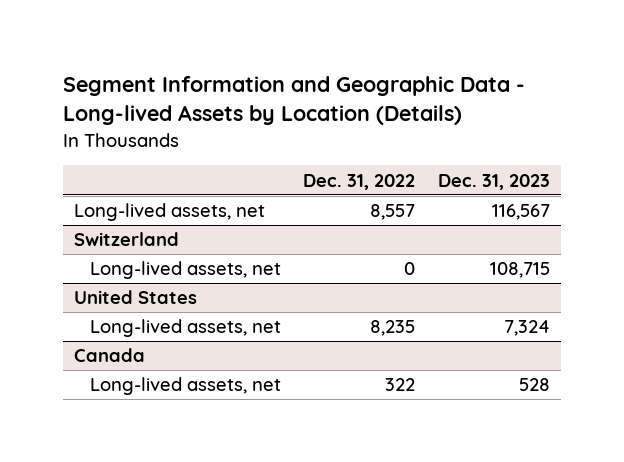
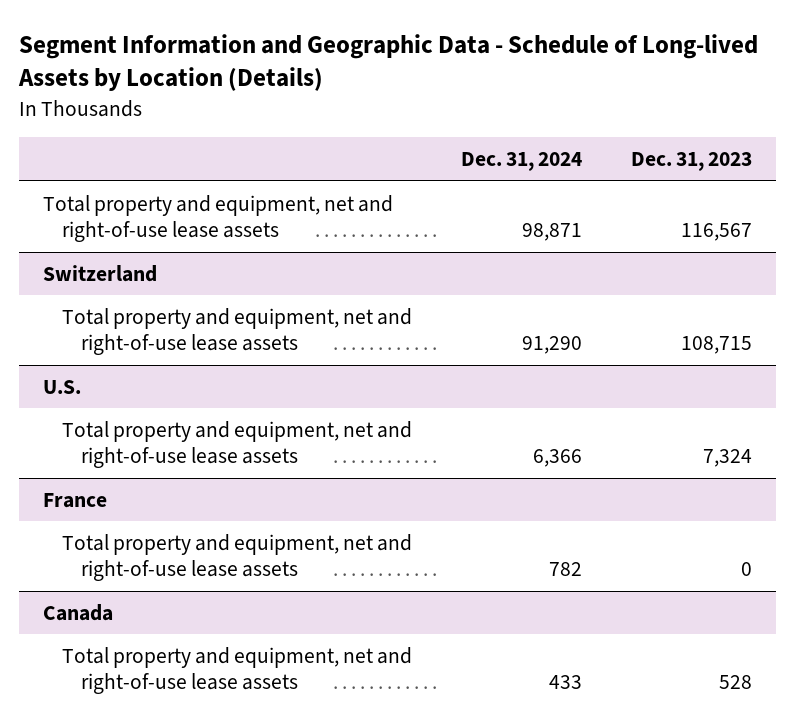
- Segment Information and Geographic Data - Long-lived Assets by Location (Details)
+ Segment Information and Geographic Data - Schedule of Long-lived Assets by Location (Details)
- | Dec. 31, 2022 | Dec. 31, 2023
+ | Dec. 31, 2024 | Dec. 31, 2023
- Long-lived assets, net | 8,557 | 116,567
+ Total property and equipment, net and right-of-use lease assets | 98,871 | 116,567
@ Switzerland
- Long-lived assets, net | 0 | 108,715
- United States
- Long-lived assets, net | 8,235 | 7,324
@ Switzerland
+ Total property and equipment, net and right-of-use lease assets | 91,290 | 108,715
+ U.S.
+ Total property and equipment, net and right-of-use lease assets | 6,366 | 7,324
+ France
+ Total property and equipment, net and right-of-use lease assets | 782 | 0
@ Canada
- Long-lived assets, net | 322 | 528
+ Total property and equipment, net and right-of-use lease assets | 433 | 528

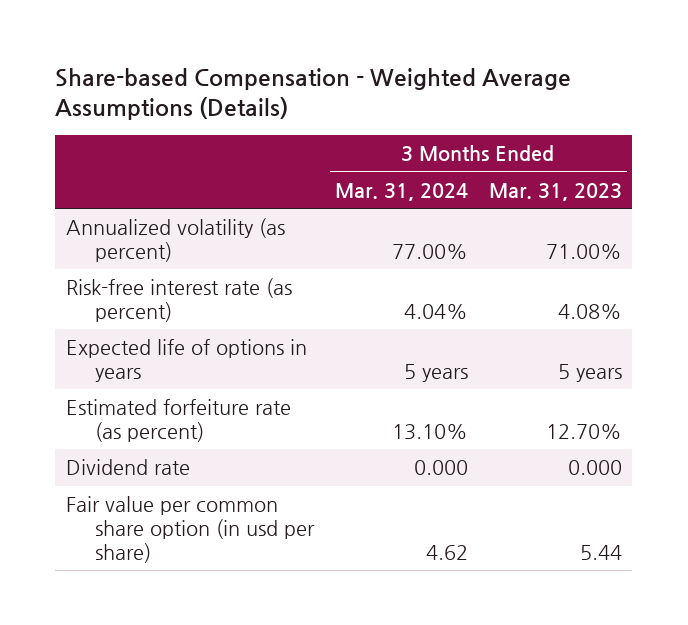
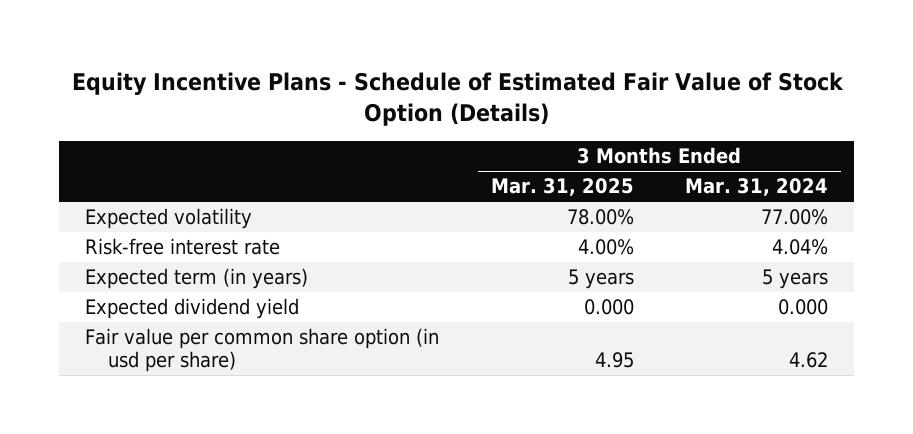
- Share-based Compensation - Weighted Average Assumptions (Details)
+ Equity Incentive Plans - Schedule of Estimated Fair Value of Stock Option (Details)
- | 3 Months Ended Mar. 31, 2024 | 3 Months Ended Mar. 31, 2023
+ | 3 Months Ended Mar. 31, 2025 | 3 Months Ended Mar. 31, 2024
- Annualized volatility (as percent) | 77.00% | 71.00%
- Risk-free interest rate (as percent) | 4.04% | 4.08%
- Expected life of options in years | 5 years | 5 years
- Estimated forfeiture rate (as percent) | 13.10% | 12.70%
- Dividend rate | 0.000 | 0.000
+ Expected volatility | 78.00% | 77.00%
+ Risk-free interest rate | 4.00% | 4.04%
+ Expected term (in years) | 5 years | 5 years
+ Expected dividend yield | 0.000 | 0.000

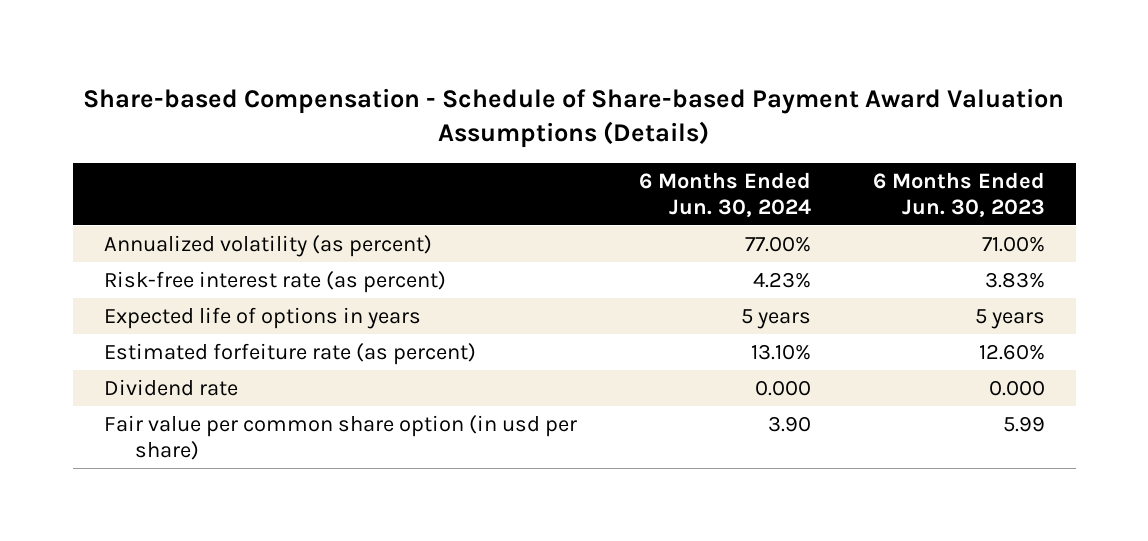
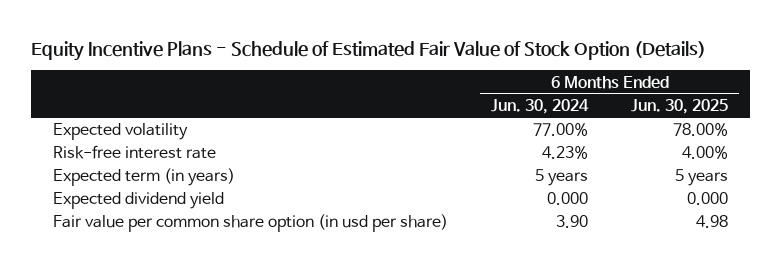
- Share-based Compensation - Schedule of Share-based Payment Award Valuation Assumptions (Details)
+ Equity Incentive Plans - Schedule of Estimated Fair Value of Stock Option (Details)
- | 6 Months Ended Jun. 30, 2024 | 6 Months Ended Jun. 30, 2023
+ | 6 Months Ended Jun. 30, 2024 | 6 Months Ended Jun. 30, 2025
- Annualized volatility (as percent) | 77.00% | 71.00%
- Risk-free interest rate (as percent) | 4.23% | 3.83%
- Expected life of options in years | 5 years | 5 years
- Estimated forfeiture rate (as percent) | 13.10% | 12.60%
- Dividend rate | 0.000 | 0.000
+ Expected volatility | 77.00% | 78.00%
+ Risk-free interest rate | 4.23% | 4.00%
+ Expected term (in years) | 5 years | 5 years
+ Expected dividend yield | 0.000 | 0.000

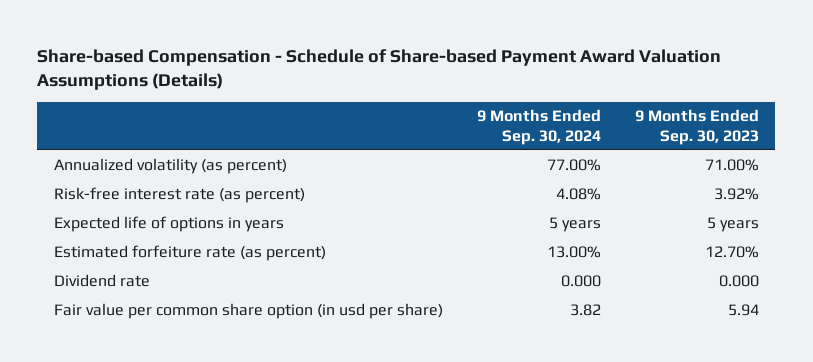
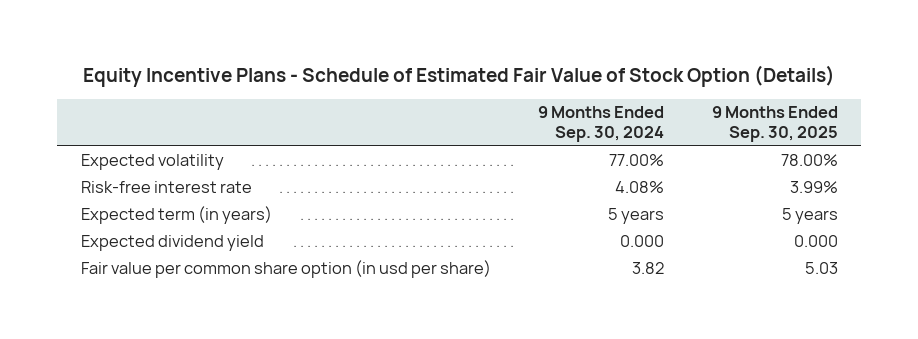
- Share-based Compensation - Schedule of Share-based Payment Award Valuation Assumptions (Details)
+ Equity Incentive Plans - Schedule of Estimated Fair Value of Stock Option (Details)
- | 9 Months Ended Sep. 30, 2024 | 9 Months Ended Sep. 30, 2023
+ | 9 Months Ended Sep. 30, 2024 | 9 Months Ended Sep. 30, 2025
- Annualized volatility (as percent) | 77.00% | 71.00%
- Risk-free interest rate (as percent) | 4.08% | 3.92%
- Expected life of options in years | 5 years | 5 years
- Estimated forfeiture rate (as percent) | 13.00% | 12.70%
- Dividend rate | 0.000 | 0.000
+ Expected volatility | 77.00% | 78.00%
+ Risk-free interest rate | 4.08% | 3.99%
+ Expected term (in years) | 5 years | 5 years
+ Expected dividend yield | 0.000 | 0.000

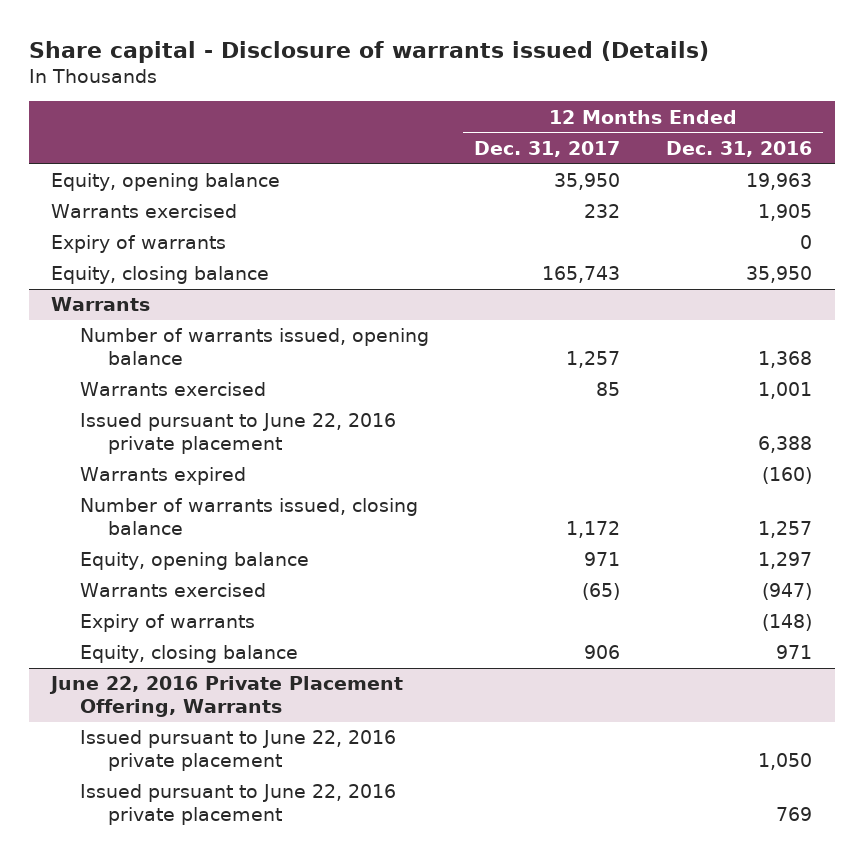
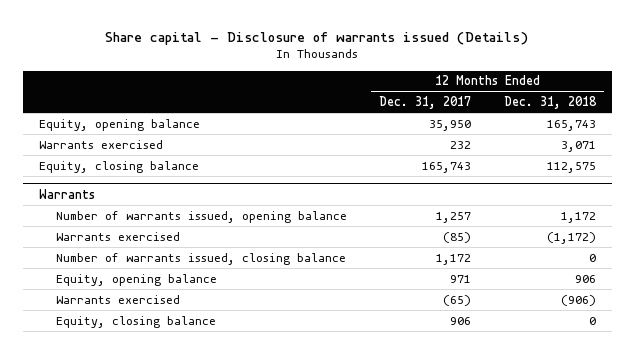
- | 12 Months Ended Dec. 31, 2017 | 12 Months Ended Dec. 31, 2016
+ | 12 Months Ended Dec. 31, 2017 | 12 Months Ended Dec. 31, 2018
- Expiry of warrants | | 0
@ Warrants
- Warrants exercised | 85 | 1,001
- Issued pursuant to June 22, 2016 private placement | | 6,388
- Warrants expired | | (160)
+ Warrants exercised | (85) | (1,172)
- Expiry of warrants | | (148)
- June 22, 2016 Private Placement Offering, Warrants
- Issued pursuant to June 22, 2016 private placement | | 1,050
- Issued pursuant to June 22, 2016 private placement | | 769

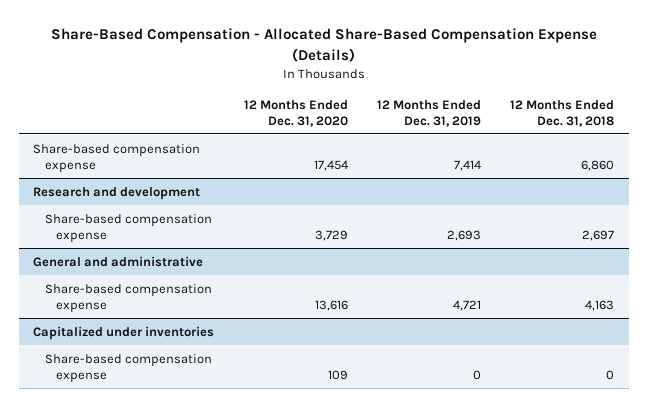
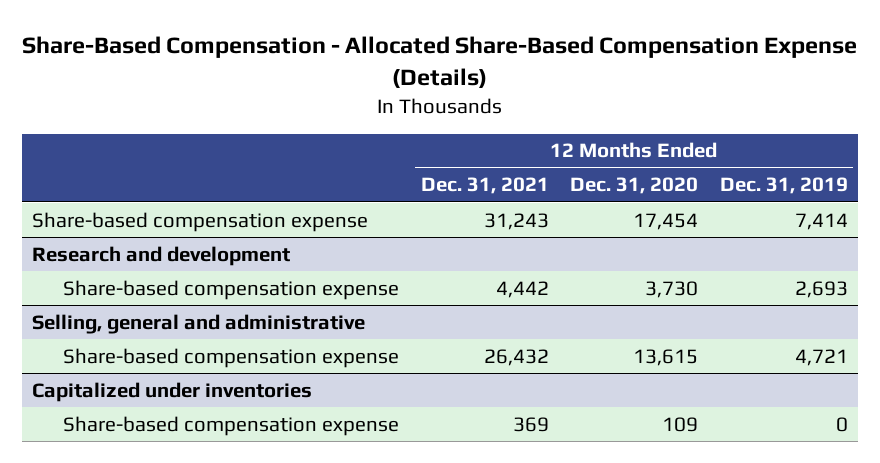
- | 12 Months Ended Dec. 31, 2020 | 12 Months Ended Dec. 31, 2019 | 12 Months Ended Dec. 31, 2018
+ | 12 Months Ended Dec. 31, 2021 | 12 Months Ended Dec. 31, 2020 | 12 Months Ended Dec. 31, 2019
@ Research and development
- Share-based compensation expense | 3,729 | 2,693 | 2,697
- General and administrative
- Share-based compensation expense | 13,616 | 4,721 | 4,163
@ Research and development
+ Share-based compensation expense | 4,442 | 3,730 | 2,693
+ Selling, general and administrative
+ Share-based compensation expense | 26,432 | 13,615 | 4,721

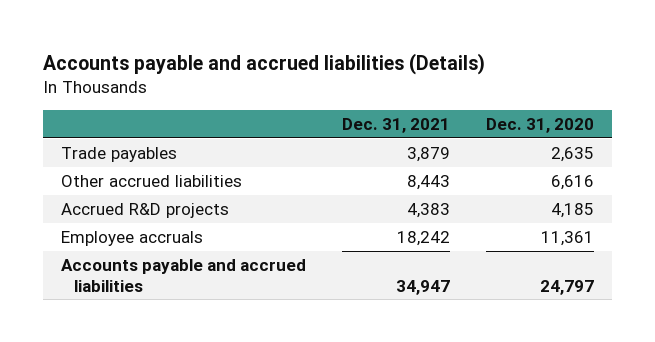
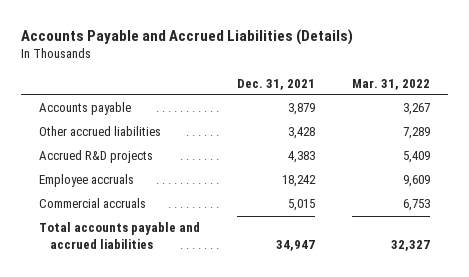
- Accounts payable and accrued liabilities (Details)
+ Accounts Payable and Accrued Liabilities (Details)
- | Dec. 31, 2021 | Dec. 31, 2020
+ | Dec. 31, 2021 | Mar. 31, 2022
- Trade payables | 3,879 | 2,635
- Other accrued liabilities | 8,443 | 6,616
+ Accounts payable | 3,879 | 3,267
+ Other accrued liabilities | 3,428 | 7,289
- Accounts payable and accrued liabilities | 34,947 | 24,797
+ Commercial accruals | 5,015 | 6,753
+ Total accounts payable and accrued liabilities | 34,947 | 32,327

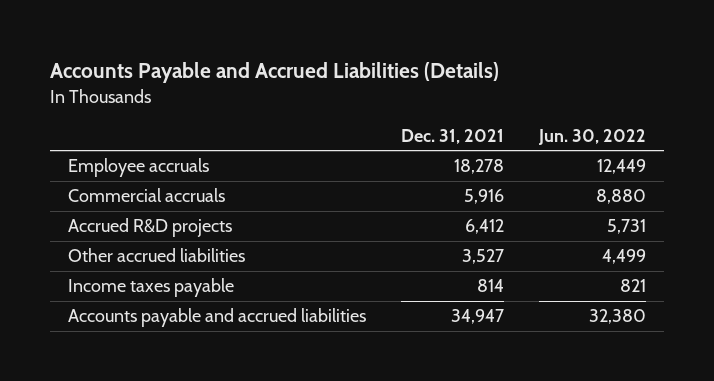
- | Dec. 31, 2021 | Mar. 31, 2022
+ | Dec. 31, 2021 | Jun. 30, 2022
- Accounts payable | 3,879 | 3,267
- Other accrued liabilities | 3,428 | 7,289
- Accrued R&D projects | 4,383 | 5,409
- Employee accruals | 18,242 | 9,609
- Commercial accruals | 5,015 | 6,753
- Total accounts payable and accrued liabilities | 34,947 | 32,327
+ Employee accruals | 18,278 | 12,449
+ Commercial accruals | 5,916 | 8,880
+ Accrued R&D projects | 6,412 | 5,731
+ Other accrued liabilities | 3,527 | 4,499
+ Income taxes payable | 814 | 821
+ Accounts payable and accrued liabilities | 34,947 | 32,380

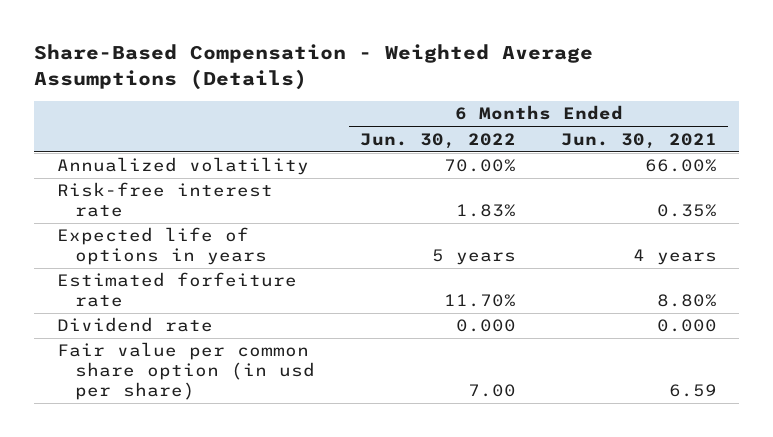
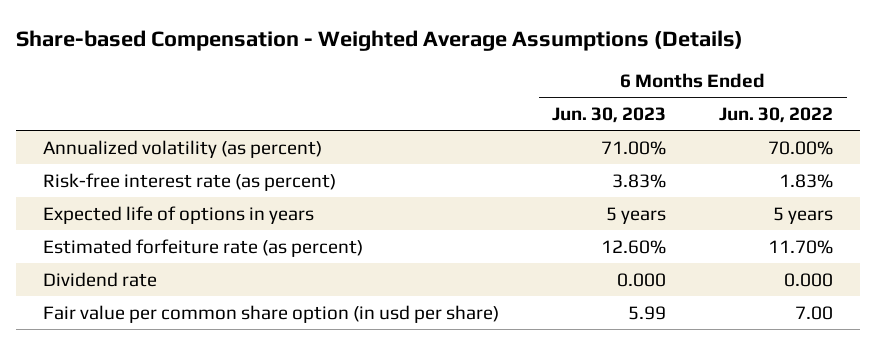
- Share-Based Compensation - Weighted Average Assumptions (Details)
+ Share-based Compensation - Weighted Average Assumptions (Details)
- | 6 Months Ended Jun. 30, 2022 | 6 Months Ended Jun. 30, 2021
+ | 6 Months Ended Jun. 30, 2023 | 6 Months Ended Jun. 30, 2022
- Annualized volatility | 70.00% | 66.00%
- Risk-free interest rate | 1.83% | 0.35%
+ Annualized volatility (as percent) | 71.00% | 70.00%
+ Risk-free interest rate (as percent) | 3.83% | 1.83%
- Estimated forfeiture rate | 11.70% | 8.80%
+ Estimated forfeiture rate (as percent) | 12.60% | 11.70%

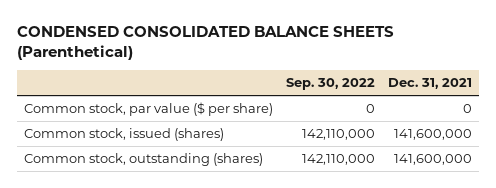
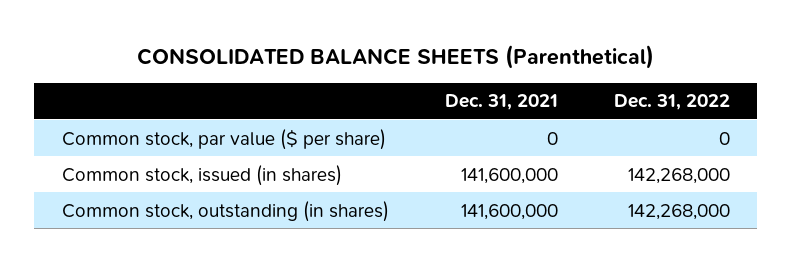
- CONDENSED CONSOLIDATED BALANCE SHEETS (Parenthetical)
+ CONSOLIDATED BALANCE SHEETS (Parenthetical)
- | Sep. 30, 2022 | Dec. 31, 2021
+ | Dec. 31, 2021 | Dec. 31, 2022
- Common stock, issued (shares) | 142,110,000 | 141,600,000
- Common stock, outstanding (shares) | 142,110,000 | 141,600,000
+ Common stock, issued (in shares) | 141,600,000 | 142,268,000
+ Common stock, outstanding (in shares) | 141,600,000 | 142,268,000

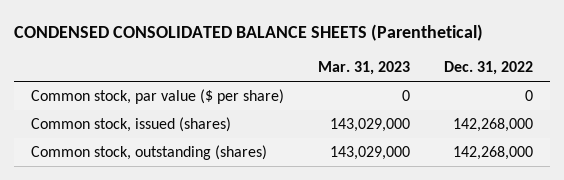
- CONSOLIDATED BALANCE SHEETS (Parenthetical)
+ CONDENSED CONSOLIDATED BALANCE SHEETS (Parenthetical)
- | Dec. 31, 2021 | Dec. 31, 2022
+ | Mar. 31, 2023 | Dec. 31, 2022
- Common stock, issued (in shares) | 141,600,000 | 142,268,000
- Common stock, outstanding (in shares) | 141,600,000 | 142,268,000
+ Common stock, issued (shares) | 143,029,000 | 142,268,000
+ Common stock, outstanding (shares) | 143,029,000 | 142,268,000

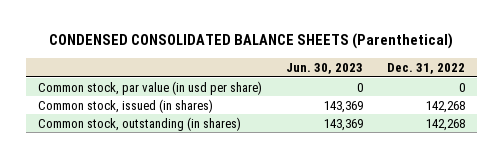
- | Mar. 31, 2023 | Dec. 31, 2022
+ | Jun. 30, 2023 | Dec. 31, 2022
- Common stock, par value ($ per share) | 0 | 0
- Common stock, issued (shares) | 143,029,000 | 142,268,000
- Common stock, outstanding (shares) | 143,029,000 | 142,268,000
+ Common stock, par value (in usd per share) | 0 | 0
+ Common stock, issued (in shares) | 143,369 | 142,268
+ Common stock, outstanding (in shares) | 143,369 | 142,268

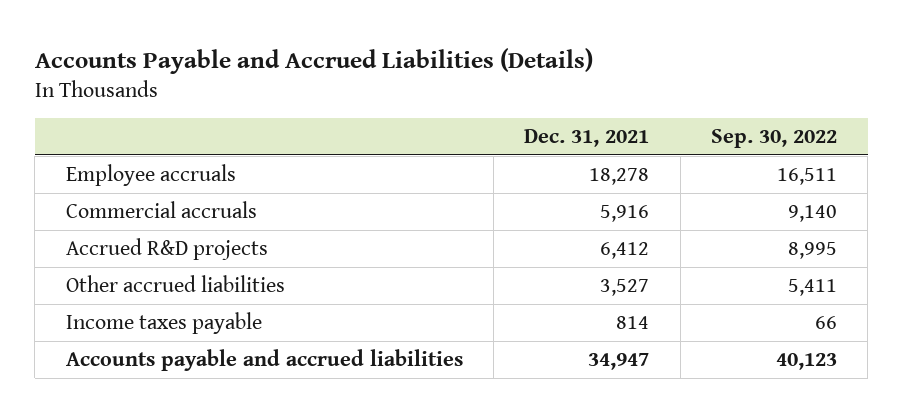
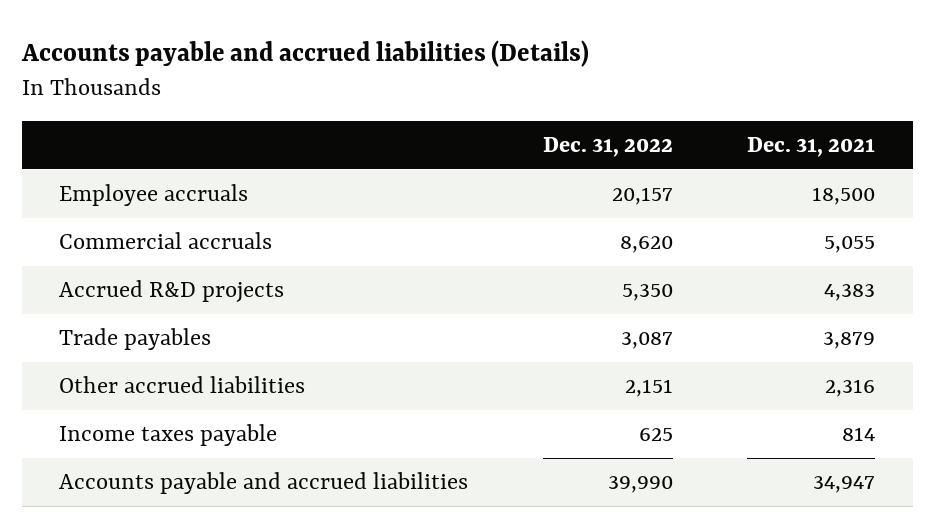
- Accounts Payable and Accrued Liabilities (Details)
+ Accounts payable and accrued liabilities (Details)
- | Dec. 31, 2021 | Sep. 30, 2022
+ | Dec. 31, 2022 | Dec. 31, 2021
- Employee accruals | 18,278 | 16,511
- Commercial accruals | 5,916 | 9,140
- Accrued R&D projects | 6,412 | 8,995
- Other accrued liabilities | 3,527 | 5,411
+ Employee accruals | 20,157 | 18,500
+ Commercial accruals | 8,620 | 5,055
+ Accrued R&D projects | 5,350 | 4,383
+ Trade payables | 3,087 | 3,879
+ Other accrued liabilities | 2,151 | 2,316

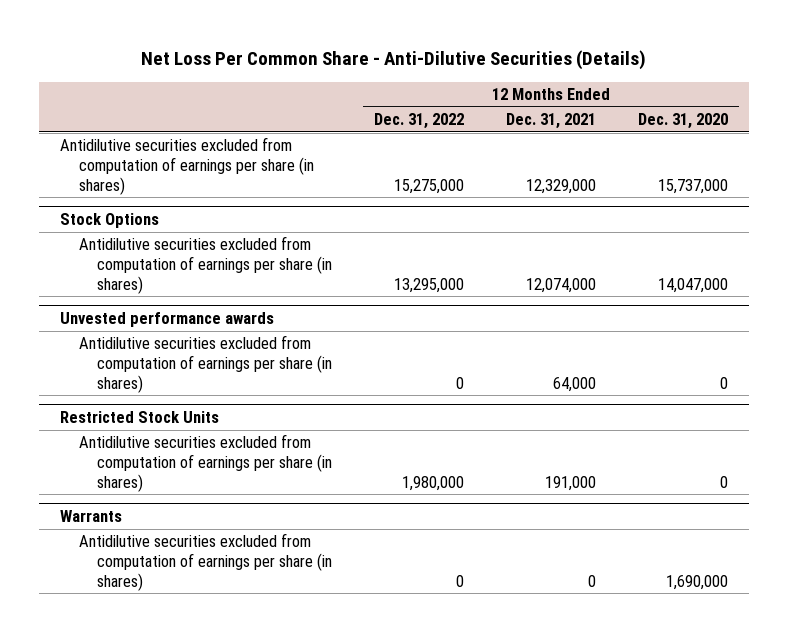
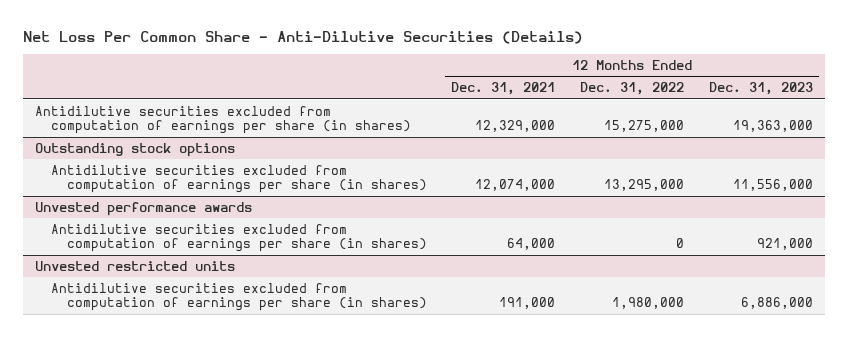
- | 12 Months Ended Dec. 31, 2022 | 12 Months Ended Dec. 31, 2021 | 12 Months Ended Dec. 31, 2020
+ | 12 Months Ended Dec. 31, 2021 | 12 Months Ended Dec. 31, 2022 | 12 Months Ended Dec. 31, 2023
- Stock Options
+ Outstanding stock options
- Restricted Stock Units
+ Unvested restricted units
- Warrants
- Antidilutive securities excluded from computation of earnings per share (in shares) | 0 | 0 | 1,690,000

